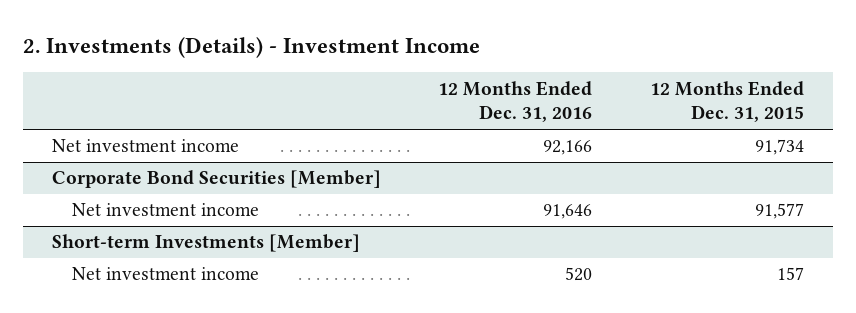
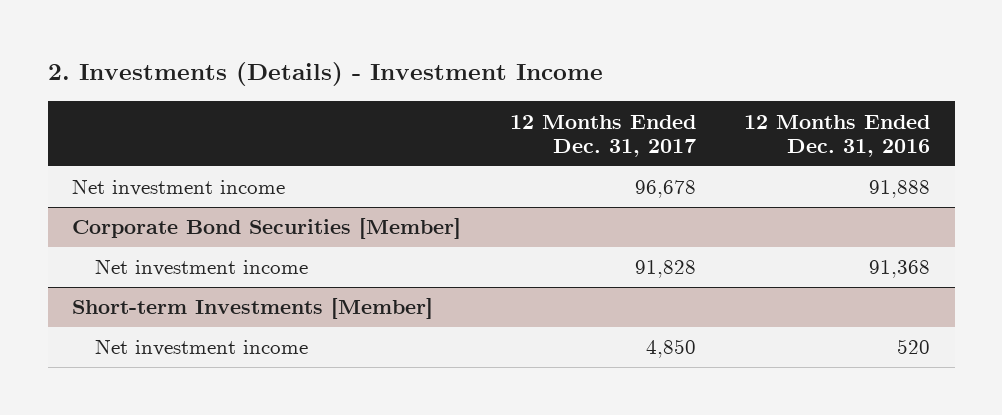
- | 12 Months Ended Dec. 31, 2016 | 12 Months Ended Dec. 31, 2015
+ | 12 Months Ended Dec. 31, 2017 | 12 Months Ended Dec. 31, 2016
- Net investment income | 92,166 | 91,734
+ Net investment income | 96,678 | 91,888
@ Corporate Bond Securities [Member]
- Net investment income | 91,646 | 91,577
+ Net investment income | 91,828 | 91,368

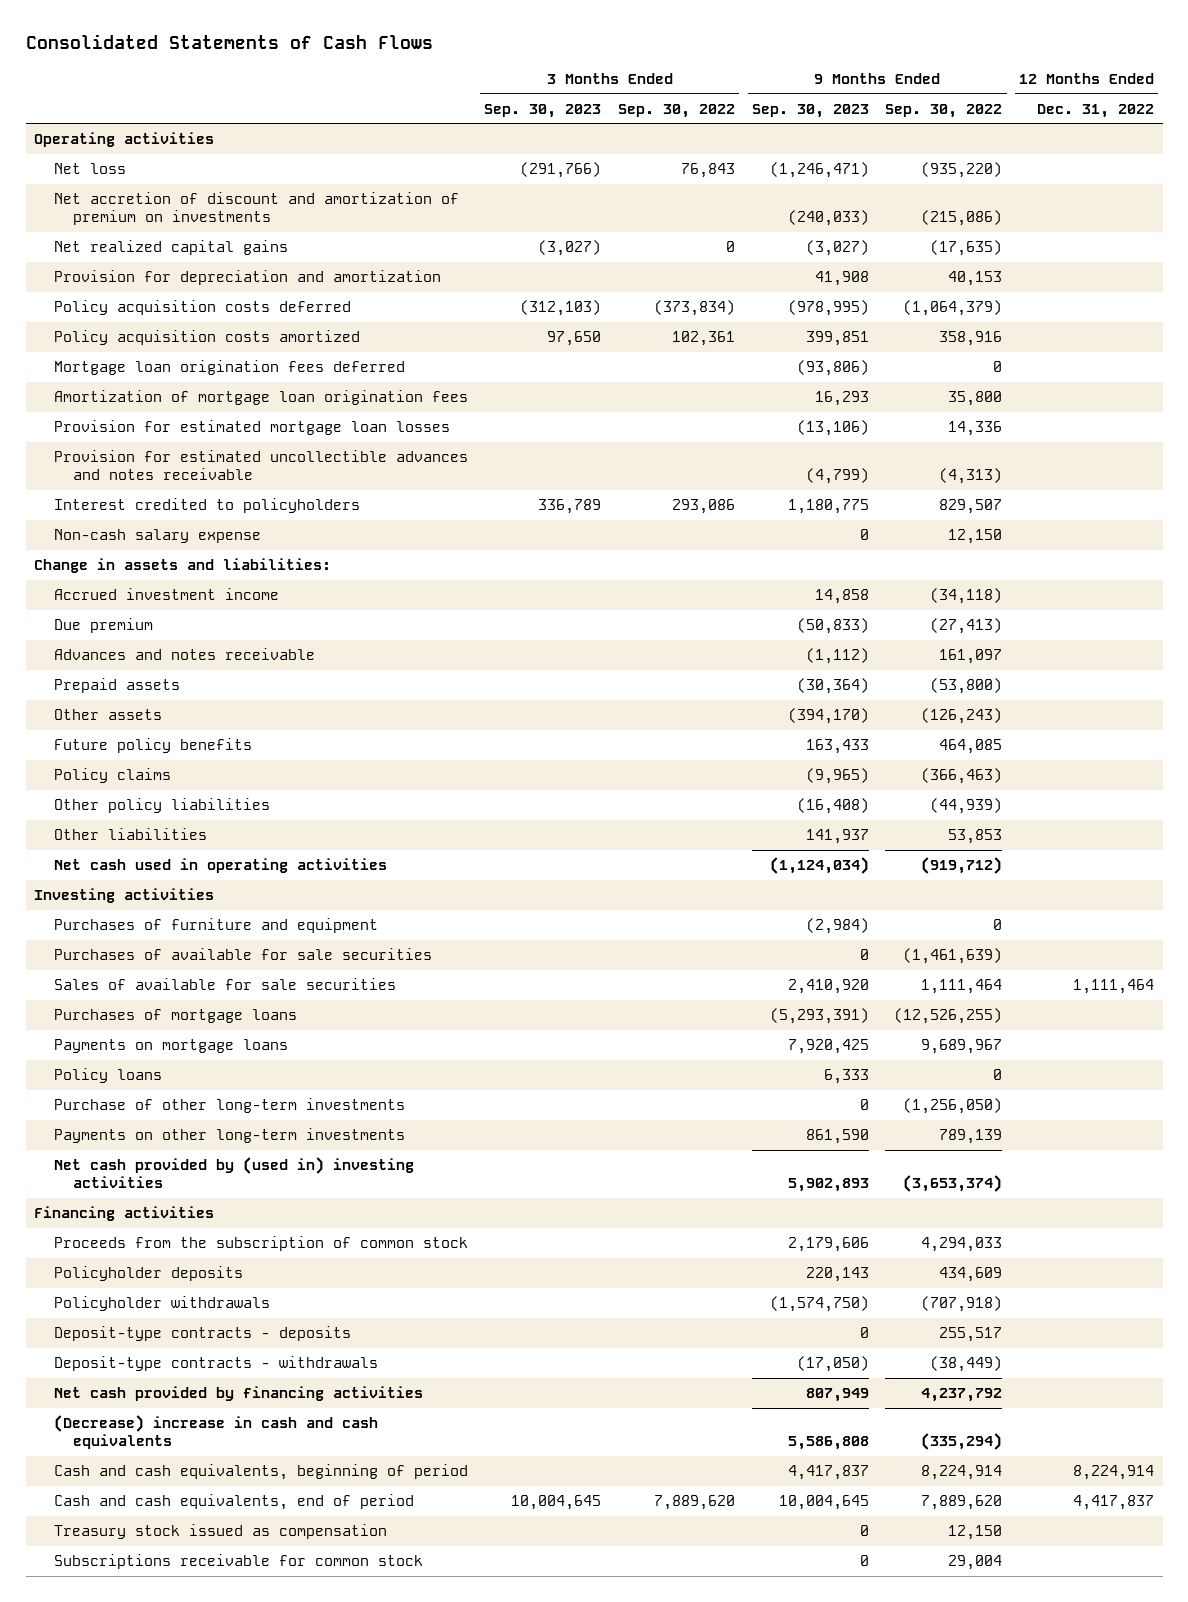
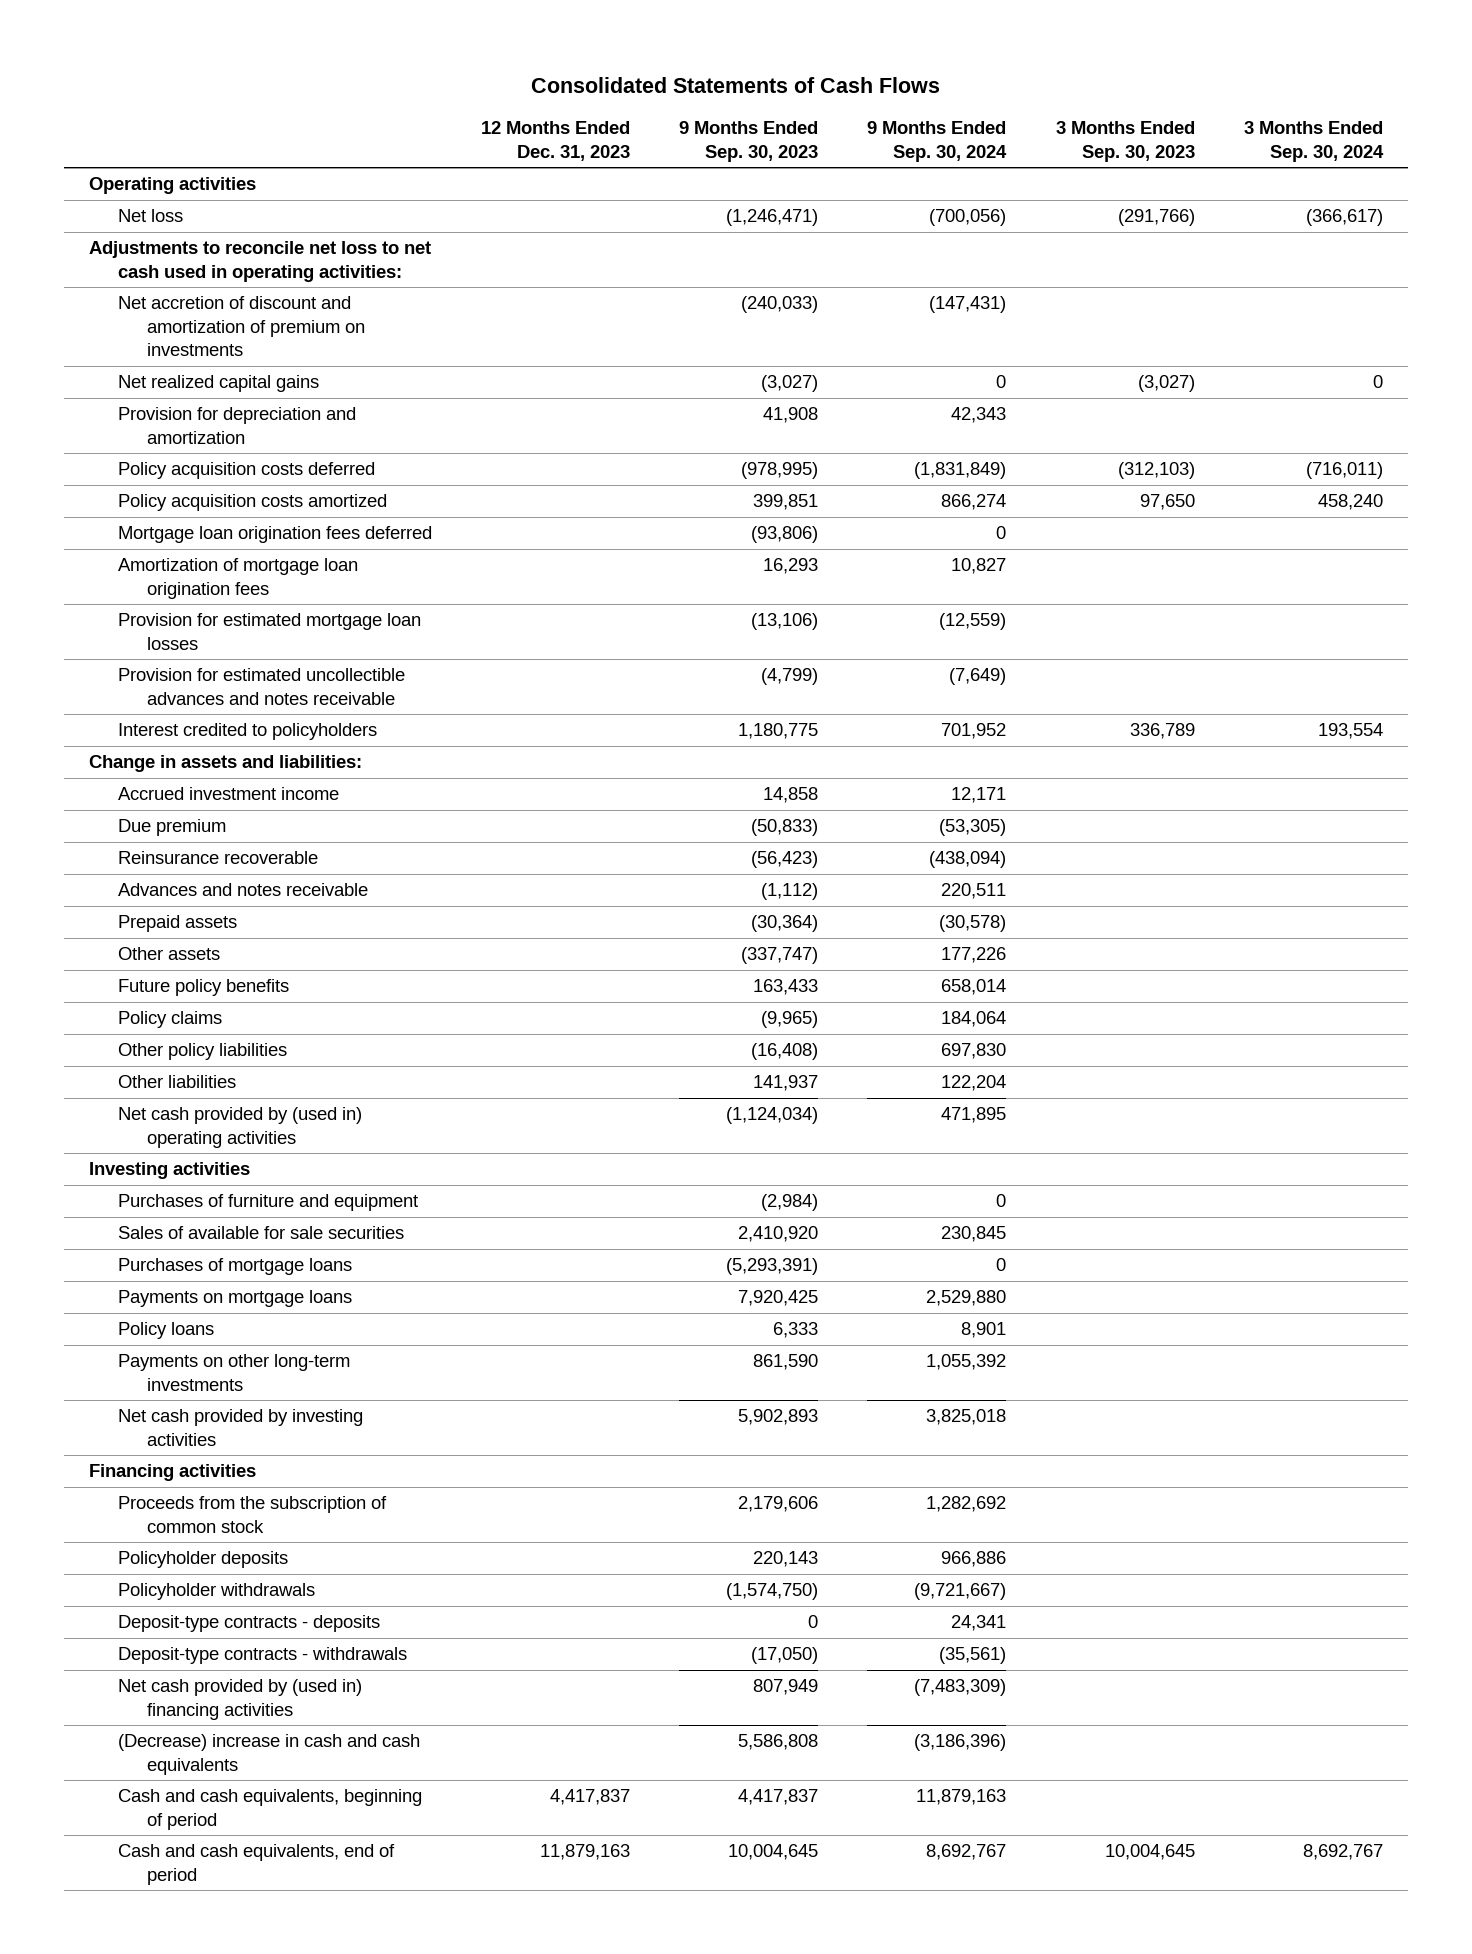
- | 3 Months Ended Sep. 30, 2023 | 3 Months Ended Sep. 30, 2022 | 9 Months Ended Sep. 30, 2023 | 9 Months Ended Sep. 30, 2022 | 12 Months Ended Dec. 31, 2022
+ | 12 Months Ended Dec. 31, 2023 | 9 Months Ended Sep. 30, 2023 | 9 Months Ended Sep. 30, 2024 | 3 Months Ended Sep. 30, 2023 | 3 Months Ended Sep. 30, 2024
+ Adjustments to reconcile net loss to net cash used in operating activities:
- Non-cash salary expense | | | 0 | 12,150 |
+ Reinsurance recoverable | | (56,423) | (438,094) | |
- Other assets | | | (394,170) | (126,243) |
+ Other assets | | (337,747) | 177,226 | |
- Net cash used in operating activities | | | (1,124,034) | (919,712) |
+ Net cash provided by (used in) operating activities | | (1,124,034) | 471,895 | |
- Purchases of available for sale securities | | | 0 | (1,461,639) |
- Purchase of other long-term investments | | | 0 | (1,256,050) |
- Net cash provided by (used in) investing activities | | | 5,902,893 | (3,653,374) |
+ Net cash provided by investing activities | | 5,902,893 | 3,825,018 | |
- Net cash provided by financing activities | | | 807,949 | 4,237,792 |
+ Net cash provided by (used in) financing activities | | 807,949 | (7,483,309) | |
- Treasury stock issued as compensation | | | 0 | 12,150 |
- Subscriptions receivable for common stock | | | 0 | 29,004 |

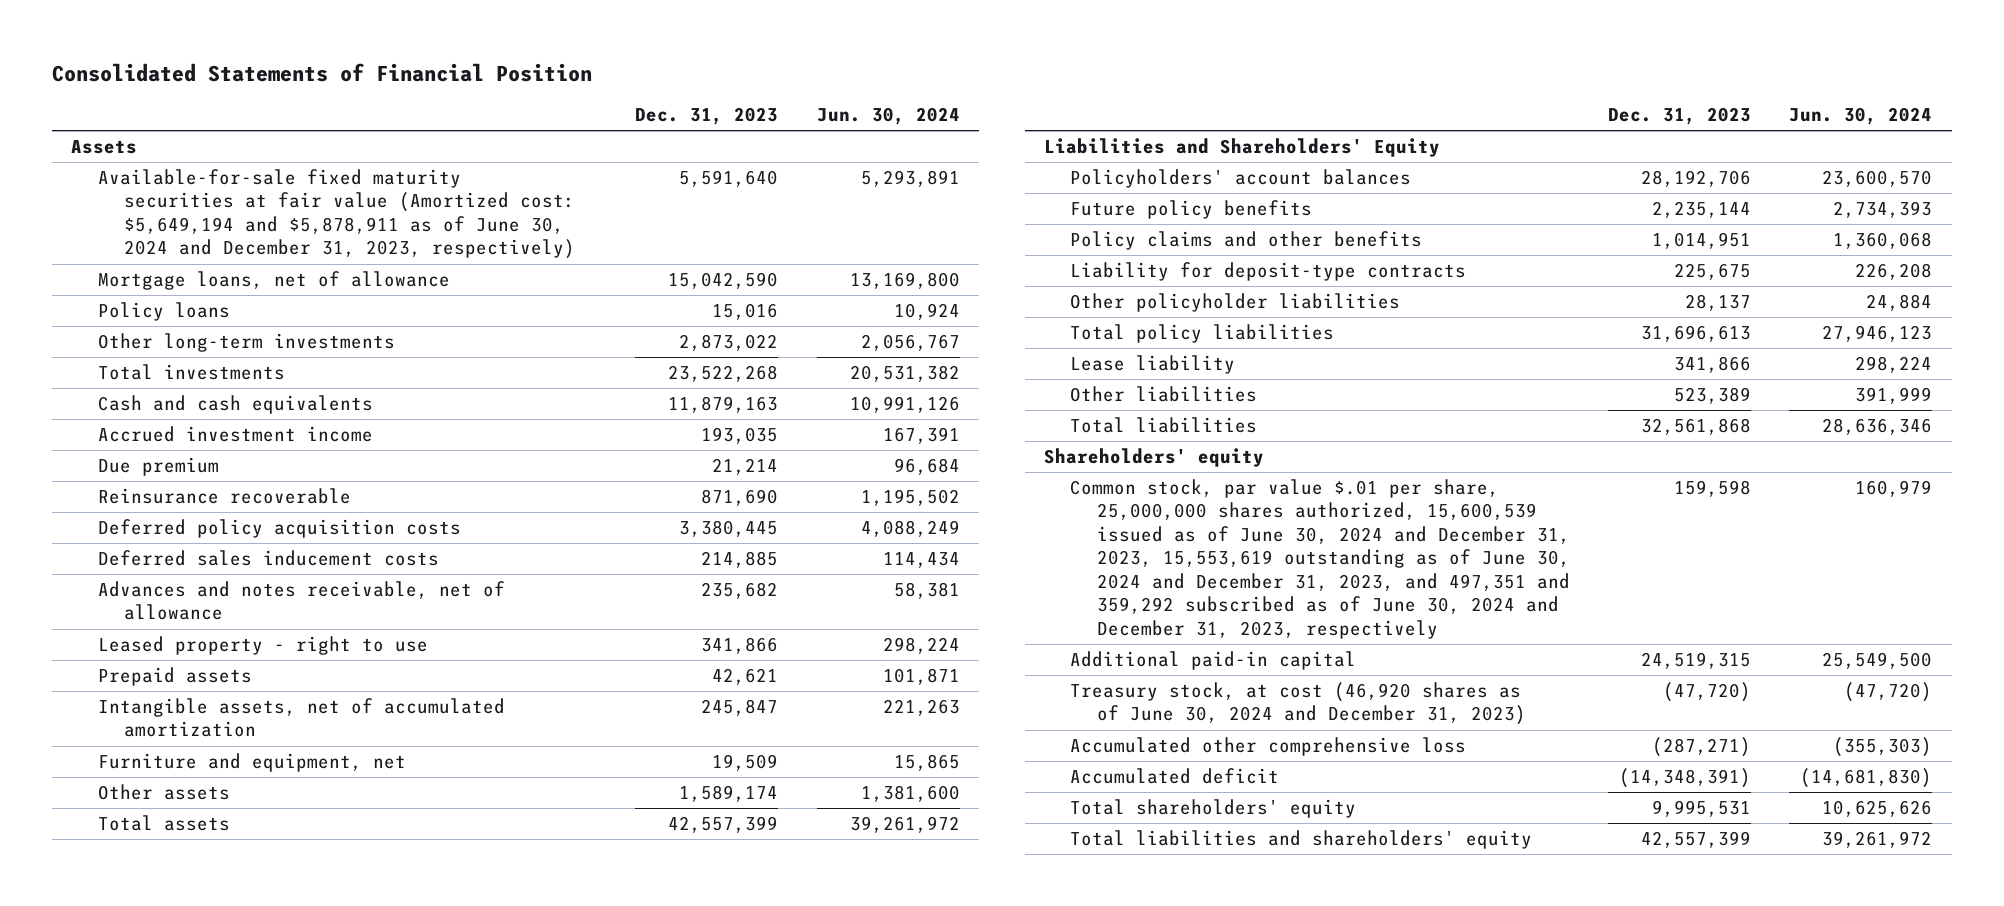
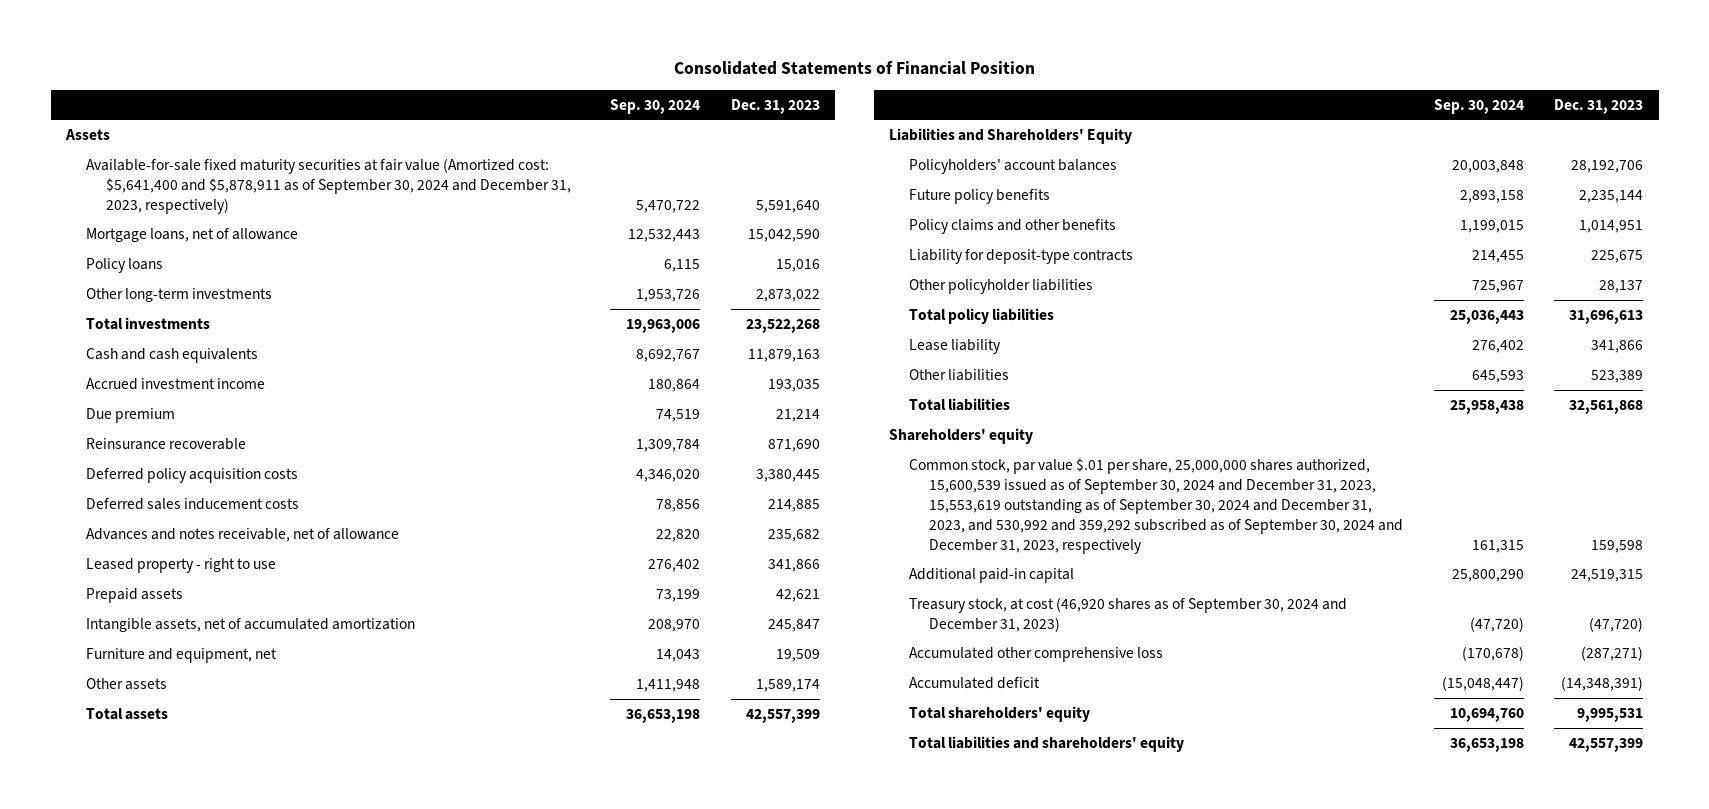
- | Dec. 31, 2023 | Jun. 30, 2024
+ | Sep. 30, 2024 | Dec. 31, 2023
- Available-for-sale fixed maturity securities at fair value (Amortized cost: $5,649,194 and $5,878,911 as of June 30, 2024 and December 31, 2023, respectively) | 5,591,640 | 5,293,891
+ Available-for-sale fixed maturity securities at fair value (Amortized cost: $5,641,400 and $5,878,911 as of September 30, 2024 and December 31, 2023, respectively) | 5,470,722 | 5,591,640
- Common stock, par value $.01 per share, 25,000,000 shares authorized, 15,600,539 issued as of June 30, 2024 and December 31, 2023, 15,553,619 outstanding as of June 30, 2024 and December 31, 2023, and 497,351 and 359,292 subscribed as of June 30, 2024 and December 31, 2023, respectively | 159,598 | 160,979
+ Common stock, par value $.01 per share, 25,000,000 shares authorized, 15,600,539 issued as of September 30, 2024 and December 31, 2023, 15,553,619 outstanding as of September 30, 2024 and December 31, 2023, and 530,992 and 359,292 subscribed as of September 30, 2024 and December 31, 2023, respectively | 161,315 | 159,598
- Treasury stock, at cost (46,920 shares as of June 30, 2024 and December 31, 2023) | (47,720) | (47,720)
+ Treasury stock, at cost (46,920 shares as of September 30, 2024 and December 31, 2023) | (47,720) | (47,720)

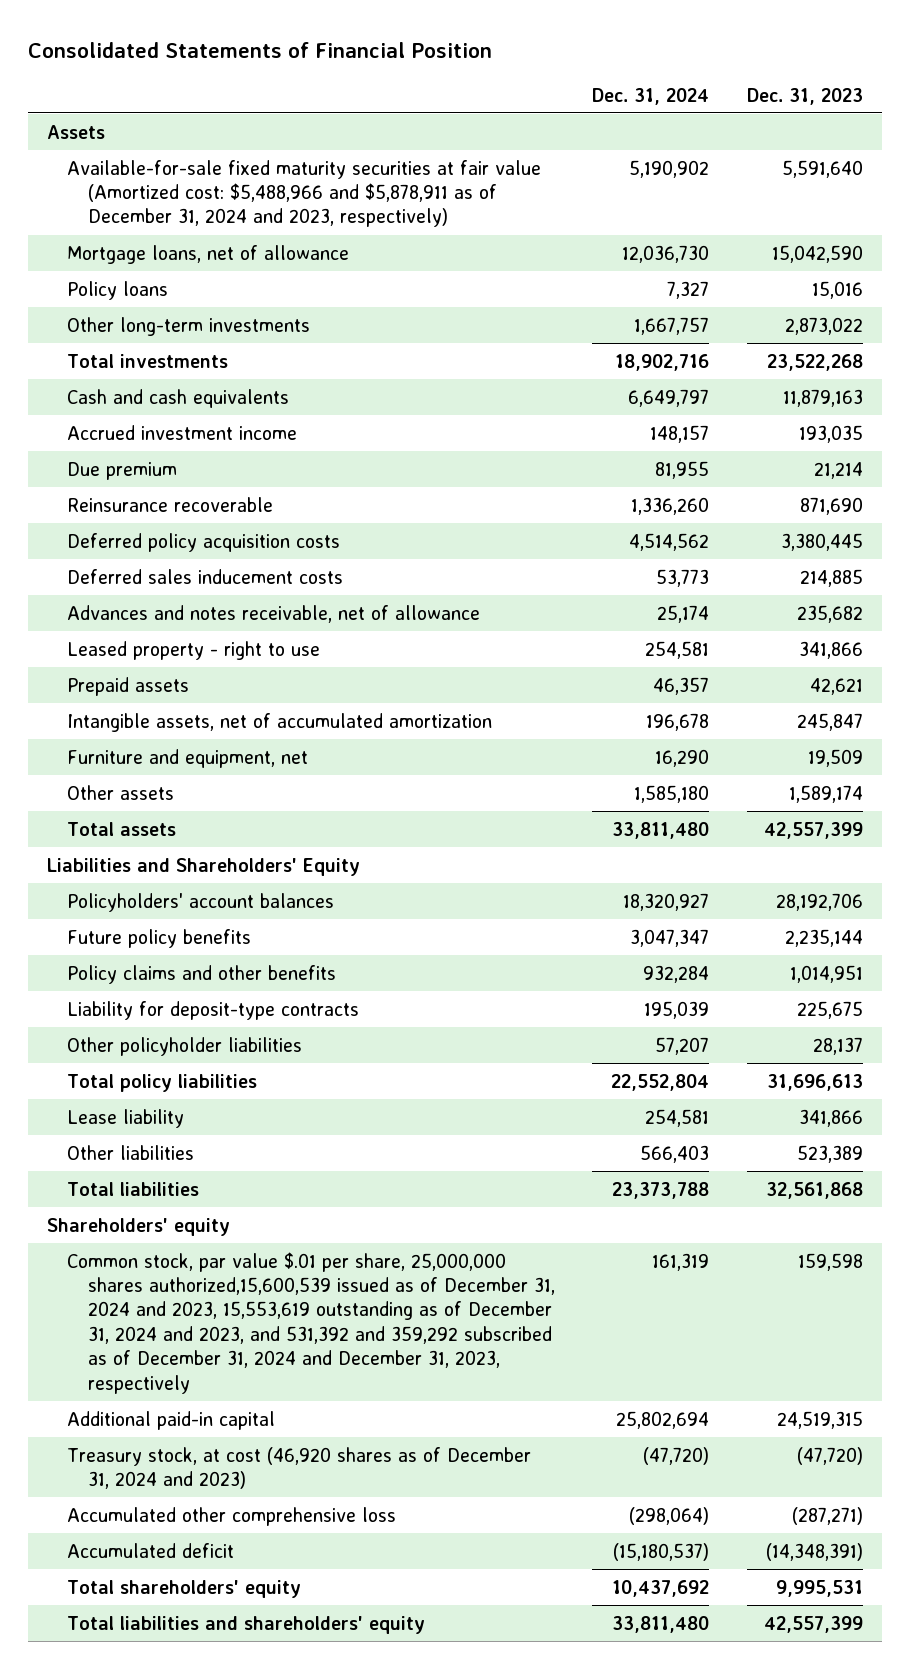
- | Sep. 30, 2024 | Dec. 31, 2023
+ | Dec. 31, 2024 | Dec. 31, 2023
- Available-for-sale fixed maturity securities at fair value (Amortized cost: $5,641,400 and $5,878,911 as of September 30, 2024 and December 31, 2023, respectively) | 5,470,722 | 5,591,640
+ Available-for-sale fixed maturity securities at fair value (Amortized cost: $5,488,966 and $5,878,911 as of December 31, 2024 and 2023, respectively) | 5,190,902 | 5,591,640
- Common stock, par value $.01 per share, 25,000,000 shares authorized, 15,600,539 issued as of September 30, 2024 and December 31, 2023, 15,553,619 outstanding as of September 30, 2024 and December 31, 2023, and 530,992 and 359,292 subscribed as of September 30, 2024 and December 31, 2023, respectively | 161,315 | 159,598
+ Common stock, par value $.01 per share, 25,000,000 shares authorized,15,600,539 issued as of December 31, 2024 and 2023, 15,553,619 outstanding as of December 31, 2024 and 2023, and 531,392 and 359,292 subscribed as of December 31, 2024 and December 31, 2023, respectively | 161,319 | 159,598
- Treasury stock, at cost (46,920 shares as of September 30, 2024 and December 31, 2023) | (47,720) | (47,720)
+ Treasury stock, at cost (46,920 shares as of December 31, 2024 and 2023) | (47,720) | (47,720)

